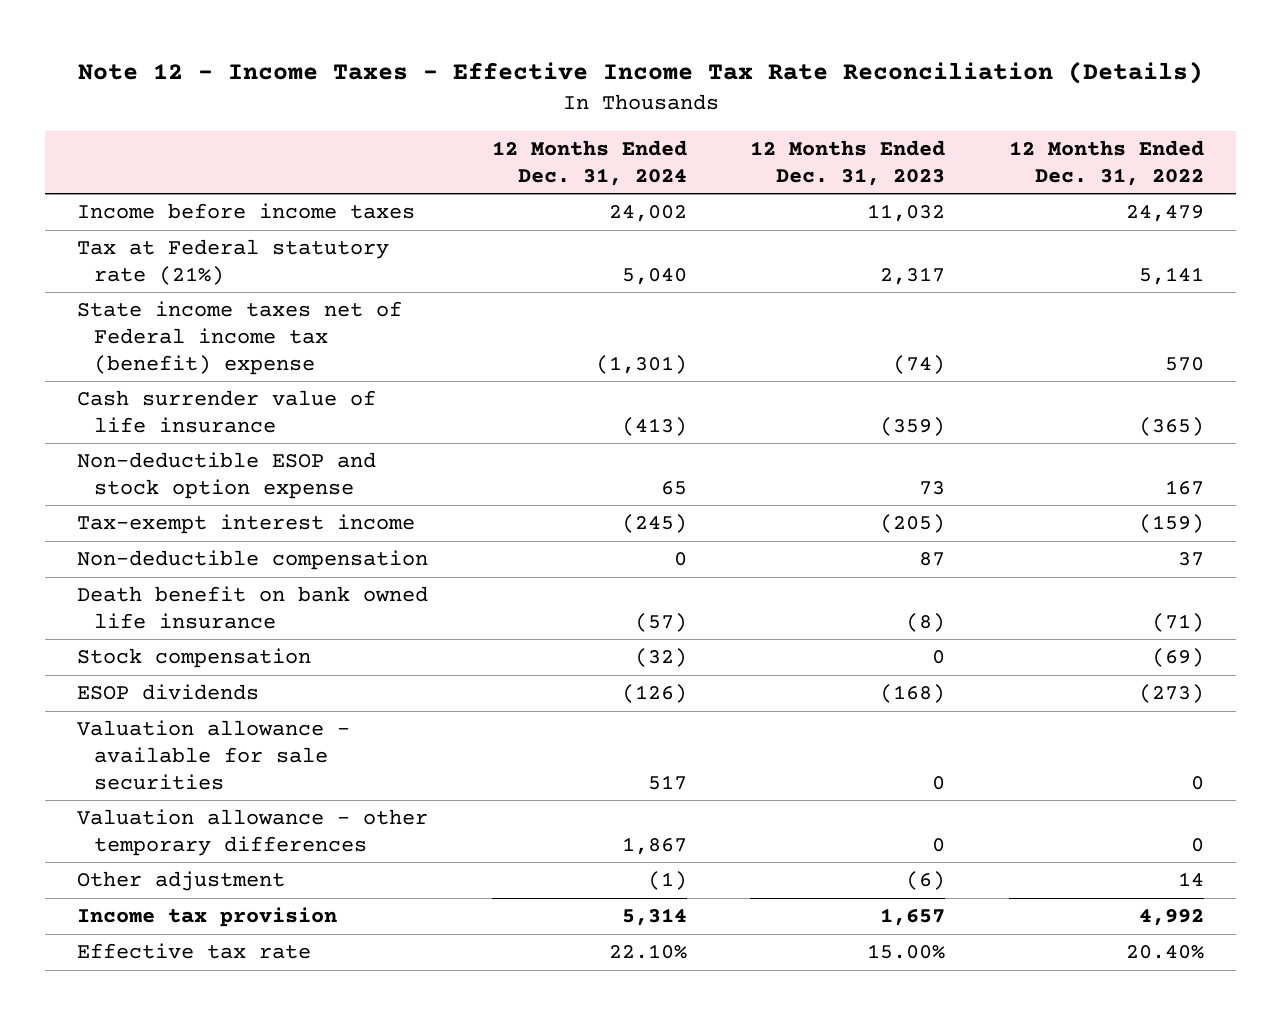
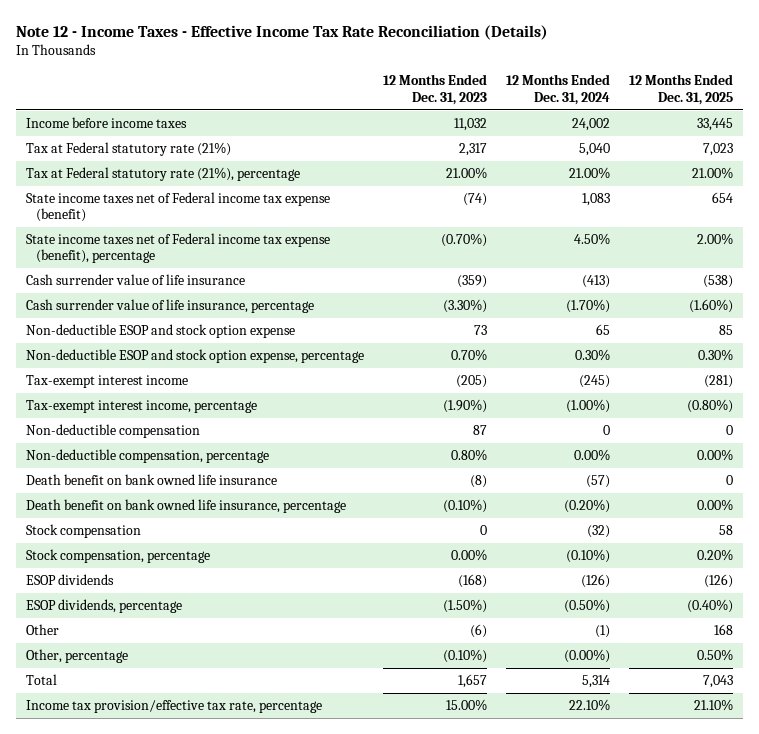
- | 12 Months Ended Dec. 31, 2024 | 12 Months Ended Dec. 31, 2023 | 12 Months Ended Dec. 31, 2022
+ | 12 Months Ended Dec. 31, 2023 | 12 Months Ended Dec. 31, 2024 | 12 Months Ended Dec. 31, 2025
- State income taxes net of Federal income tax (benefit) expense | (1,301) | (74) | 570
+ Tax at Federal statutory rate (21%), percentage | 21.00% | 21.00% | 21.00%
+ State income taxes net of Federal income tax expense (benefit) | (74) | 1,083 | 654
+ State income taxes net of Federal income tax expense (benefit), percentage | (0.70%) | 4.50% | 2.00%
+ Cash surrender value of life insurance, percentage | (3.30%) | (1.70%) | (1.60%)
+ Non-deductible ESOP and stock option expense, percentage | 0.70% | 0.30% | 0.30%
+ Tax-exempt interest income, percentage | (1.90%) | (1.00%) | (0.80%)
+ Non-deductible compensation, percentage | 0.80% | 0.00% | 0.00%
+ Death benefit on bank owned life insurance, percentage | (0.10%) | (0.20%) | 0.00%
+ Stock compensation, percentage | 0.00% | (0.10%) | 0.20%
- Valuation allowance - available for sale securities | 517 | 0 | 0
- Valuation allowance - other temporary differences | 1,867 | 0 | 0
- Other adjustment | (1) | (6) | 14
- Income tax provision | 5,314 | 1,657 | 4,992
- Effective tax rate | 22.10% | 15.00% | 20.40%
+ ESOP dividends, percentage | (1.50%) | (0.50%) | (0.40%)
+ Other | (6) | (1) | 168
+ Other, percentage | (0.10%) | (0.00%) | 0.50%
+ Total | 1,657 | 5,314 | 7,043
+ Income tax provision/effective tax rate, percentage | 15.00% | 22.10% | 21.10%

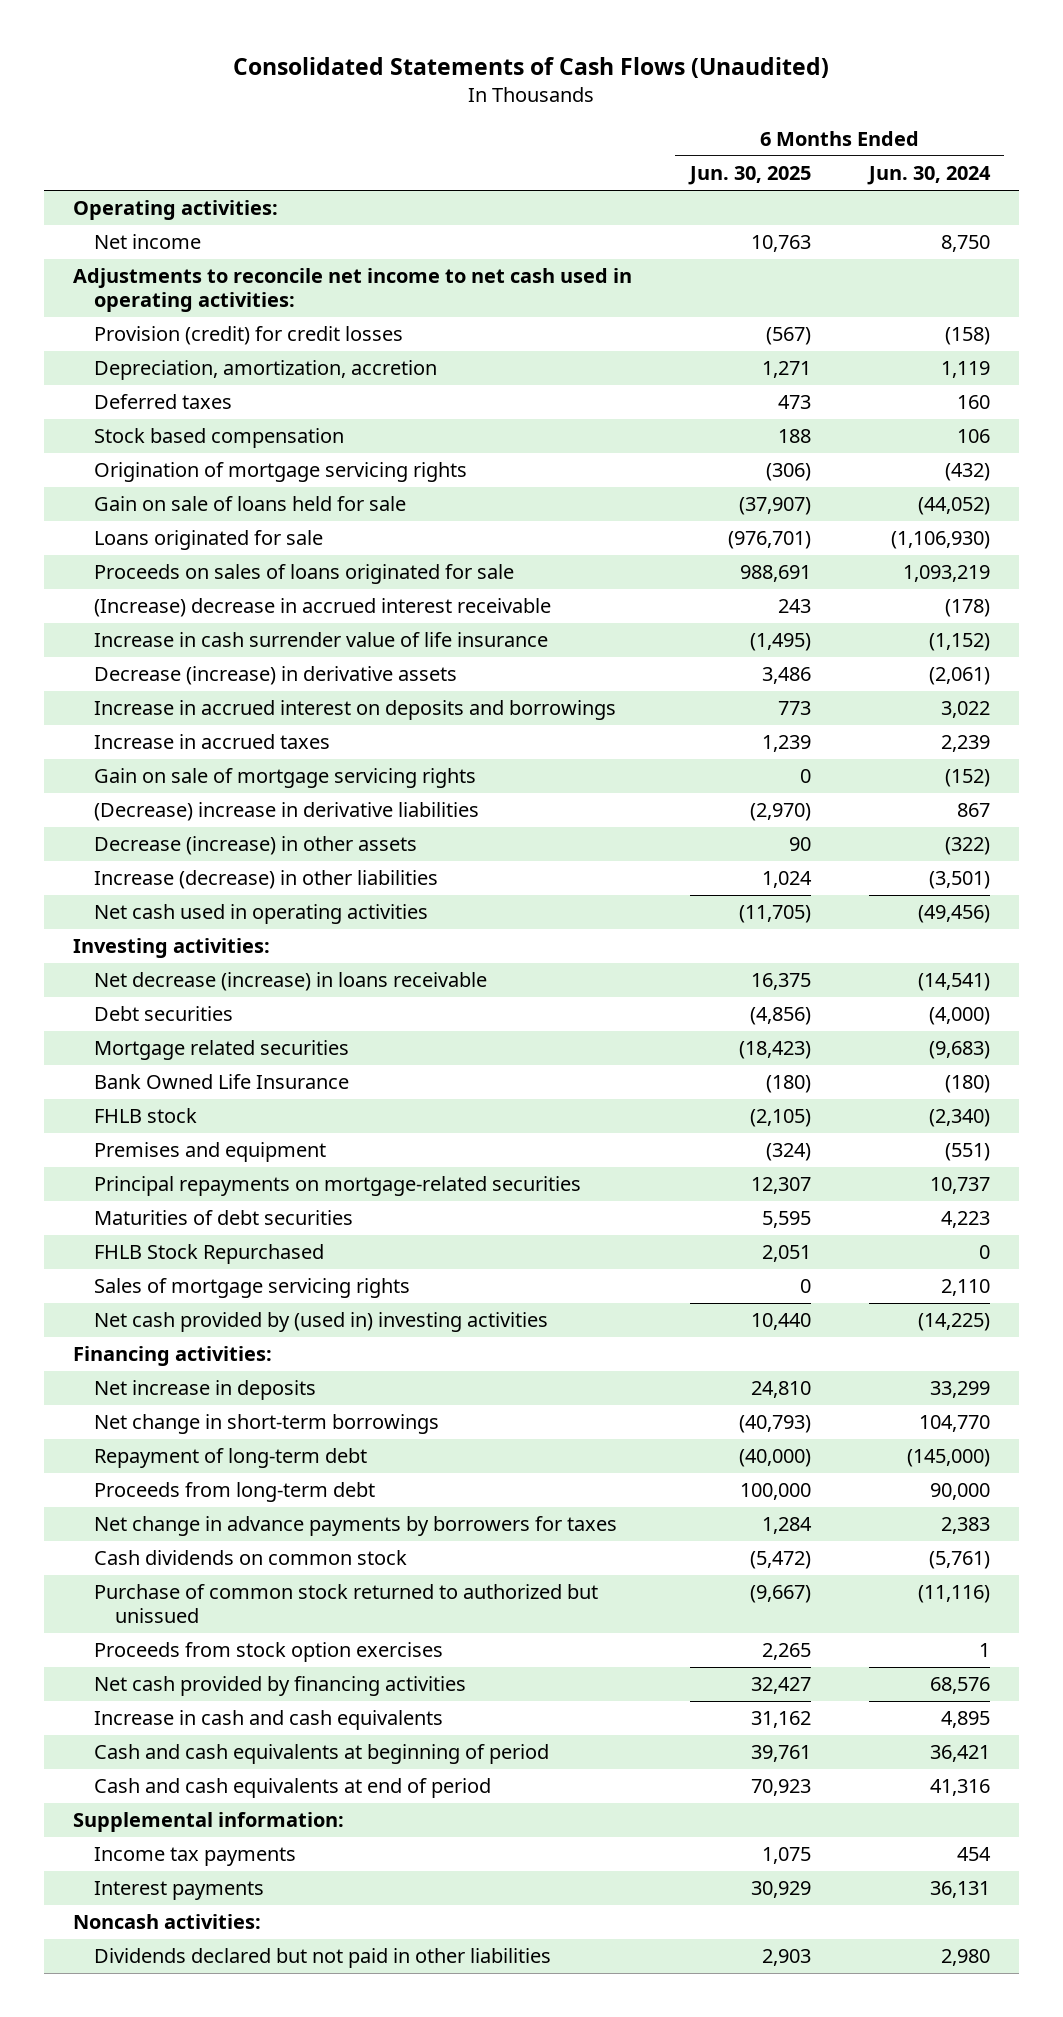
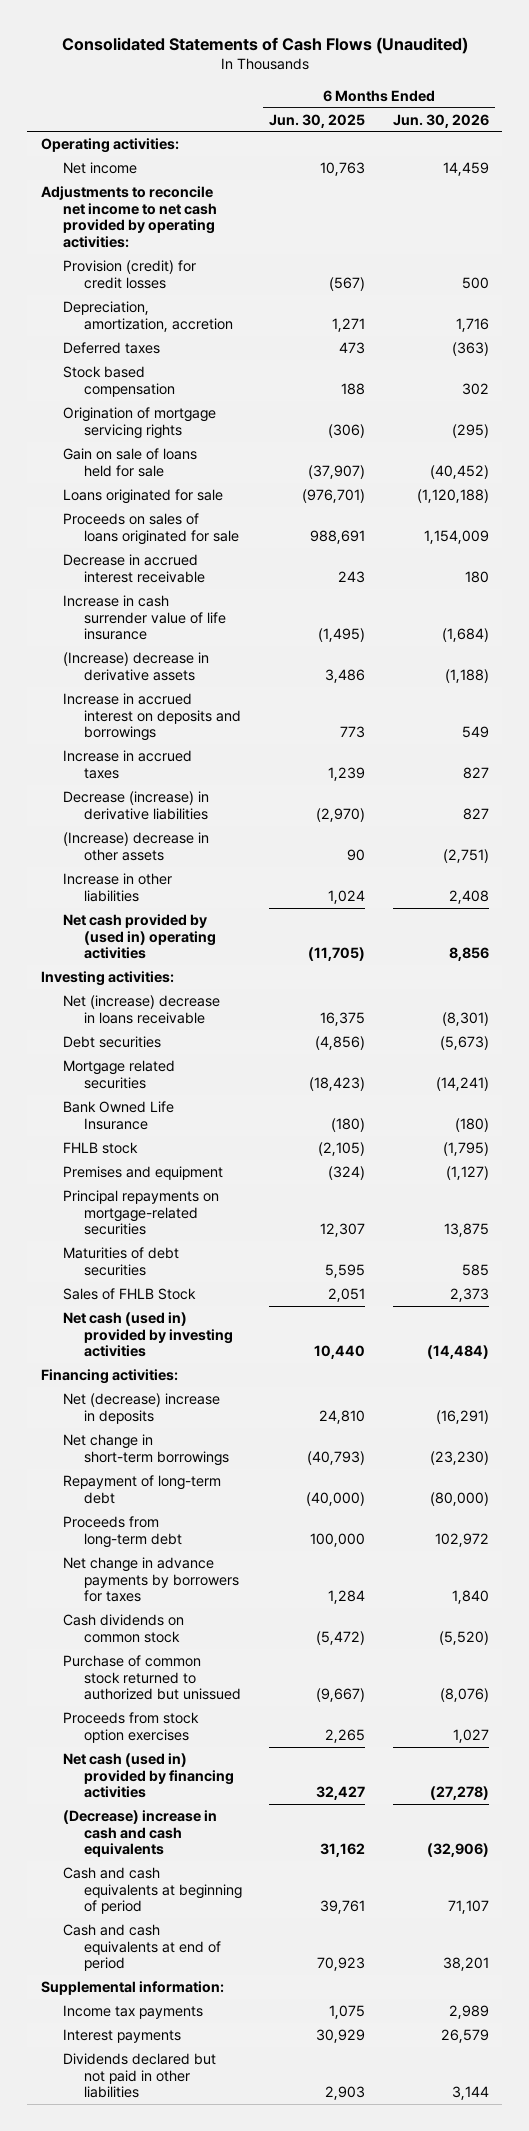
- | 6 Months Ended Jun. 30, 2025 | 6 Months Ended Jun. 30, 2024
+ | 6 Months Ended Jun. 30, 2025 | 6 Months Ended Jun. 30, 2026
- Adjustments to reconcile net income to net cash used in operating activities:
+ Adjustments to reconcile net income to net cash provided by operating activities:
- (Increase) decrease in accrued interest receivable | 243 | (178)
+ Decrease in accrued interest receivable | 243 | 180
- Decrease (increase) in derivative assets | 3,486 | (2,061)
+ (Increase) decrease in derivative assets | 3,486 | (1,188)
- Gain on sale of mortgage servicing rights | 0 | (152)
- (Decrease) increase in derivative liabilities | (2,970) | 867
- Decrease (increase) in other assets | 90 | (322)
- Increase (decrease) in other liabilities | 1,024 | (3,501)
- Net cash used in operating activities | (11,705) | (49,456)
+ Decrease (increase) in derivative liabilities | (2,970) | 827
+ (Increase) decrease in other assets | 90 | (2,751)
+ Increase in other liabilities | 1,024 | 2,408
+ Net cash provided by (used in) operating activities | (11,705) | 8,856
- Net decrease (increase) in loans receivable | 16,375 | (14,541)
+ Net (increase) decrease in loans receivable | 16,375 | (8,301)
- FHLB Stock Repurchased | 2,051 | 0
- Sales of mortgage servicing rights | 0 | 2,110
- Net cash provided by (used in) investing activities | 10,440 | (14,225)
+ Sales of FHLB Stock | 2,051 | 2,373
+ Net cash (used in) provided by investing activities | 10,440 | (14,484)
- Net increase in deposits | 24,810 | 33,299
+ Net (decrease) increase in deposits | 24,810 | (16,291)
- Net cash provided by financing activities | 32,427 | 68,576
- Increase in cash and cash equivalents | 31,162 | 4,895
+ Net cash (used in) provided by financing activities | 32,427 | (27,278)
+ (Decrease) increase in cash and cash equivalents | 31,162 | (32,906)
- Noncash activities:

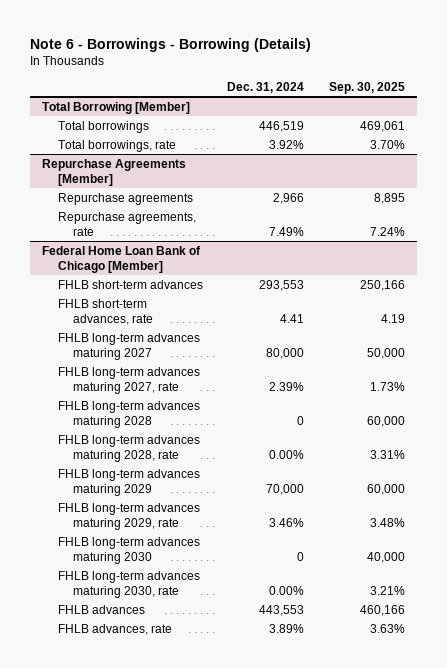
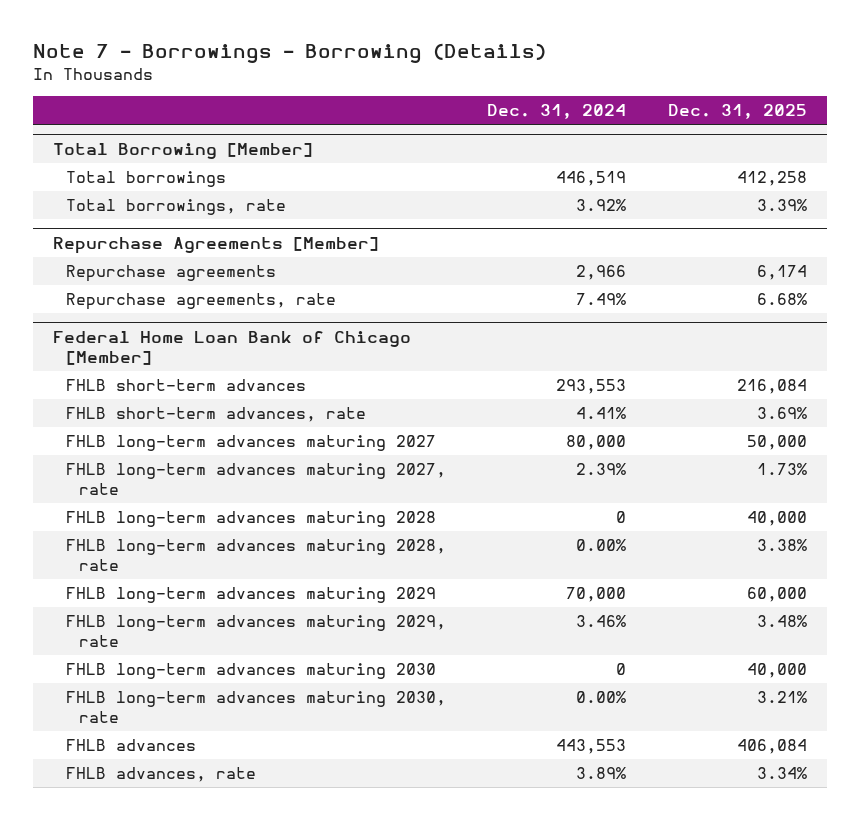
- Note 6 - Borrowings - Borrowing (Details)
+ Note 7 - Borrowings - Borrowing (Details)
- | Dec. 31, 2024 | Sep. 30, 2025
+ | Dec. 31, 2024 | Dec. 31, 2025
@ Federal Home Loan Bank of Chicago [Member]
- FHLB short-term advances, rate | 4.41 | 4.19
+ FHLB short-term advances, rate | 4.41% | 3.69%

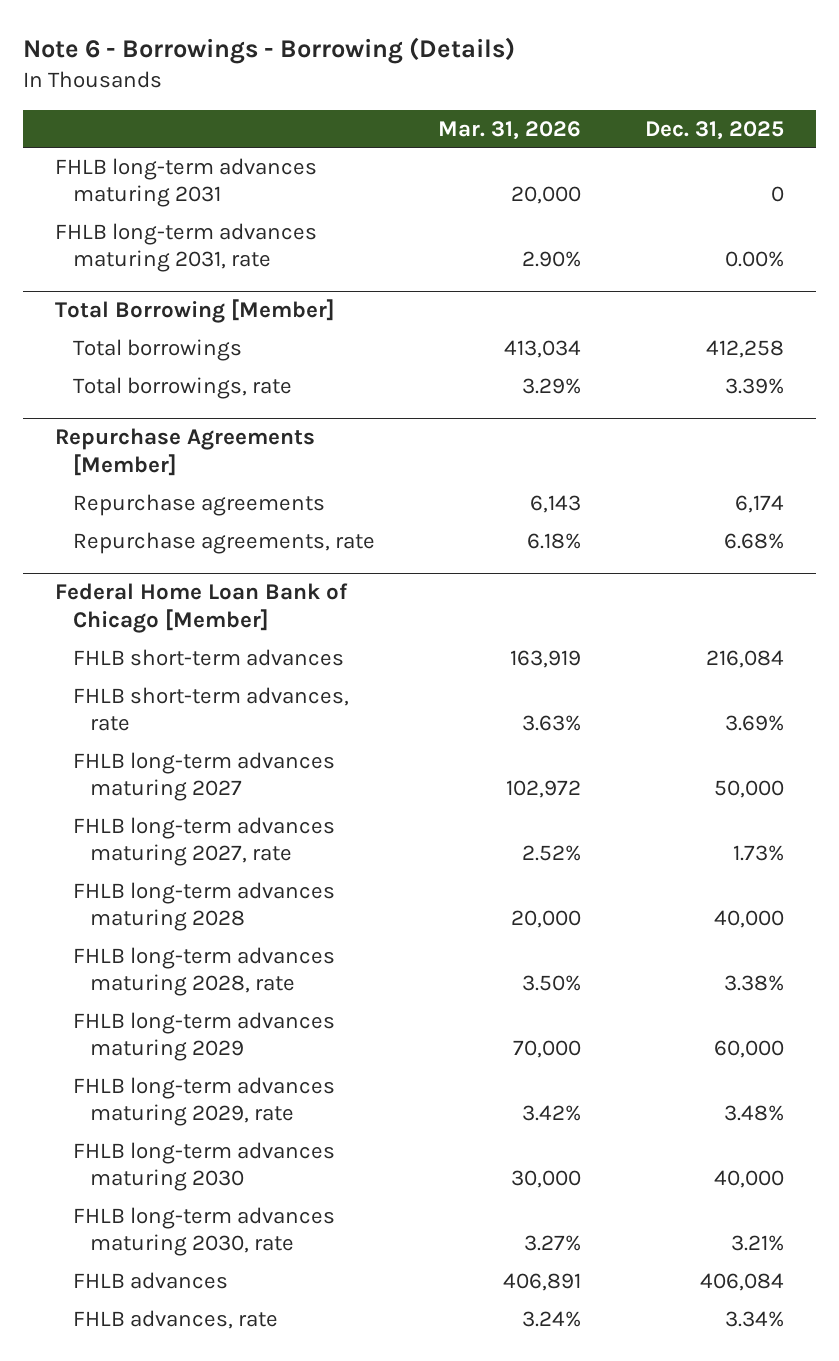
- Note 7 - Borrowings - Borrowing (Details)
+ Note 6 - Borrowings - Borrowing (Details)
- | Dec. 31, 2024 | Dec. 31, 2025
+ | Mar. 31, 2026 | Dec. 31, 2025
+ FHLB long-term advances maturing 2031 | 20,000 | 0
+ FHLB long-term advances maturing 2031, rate | 2.90% | 0.00%

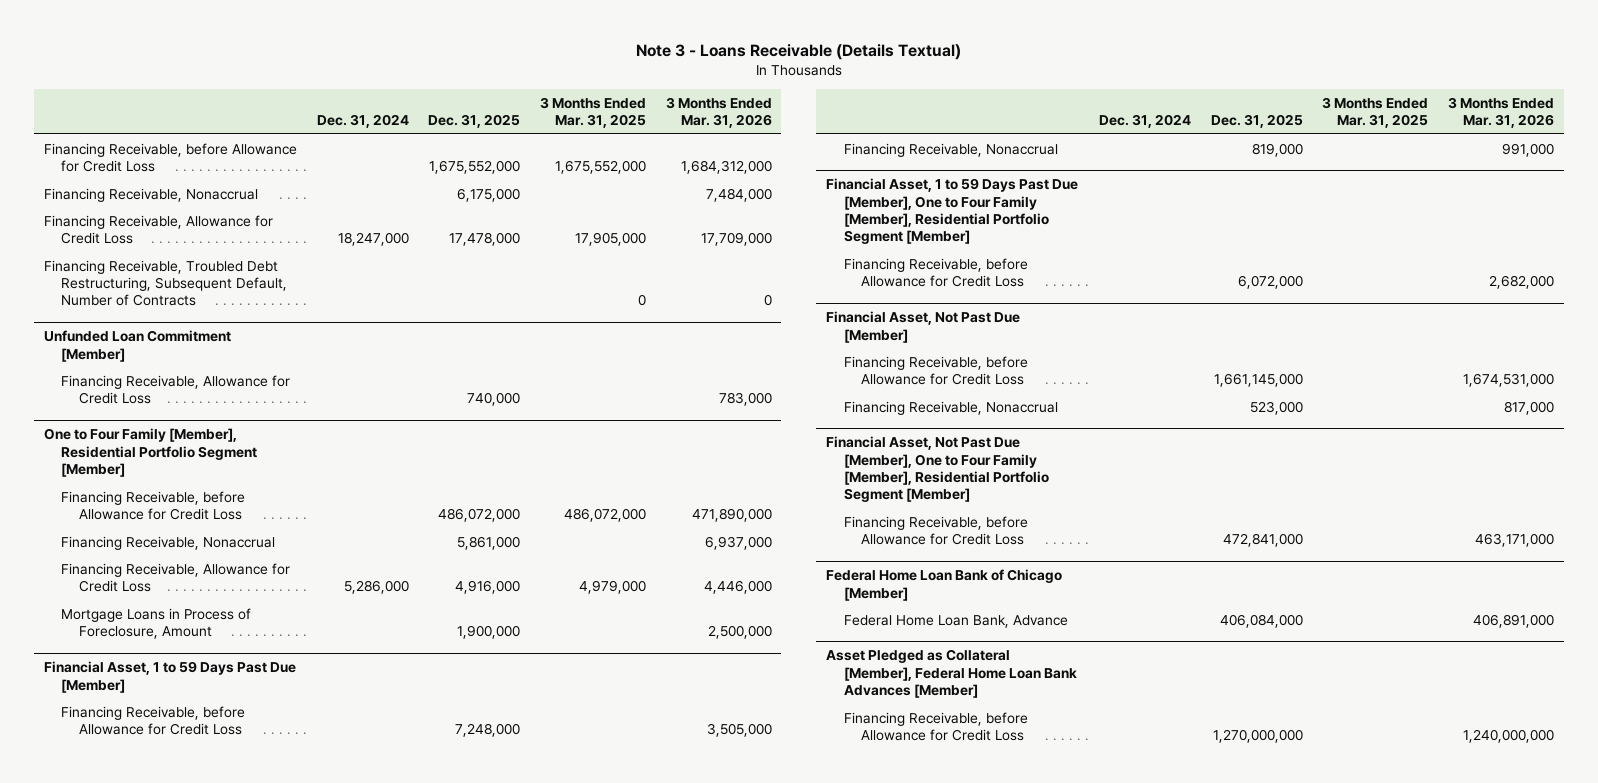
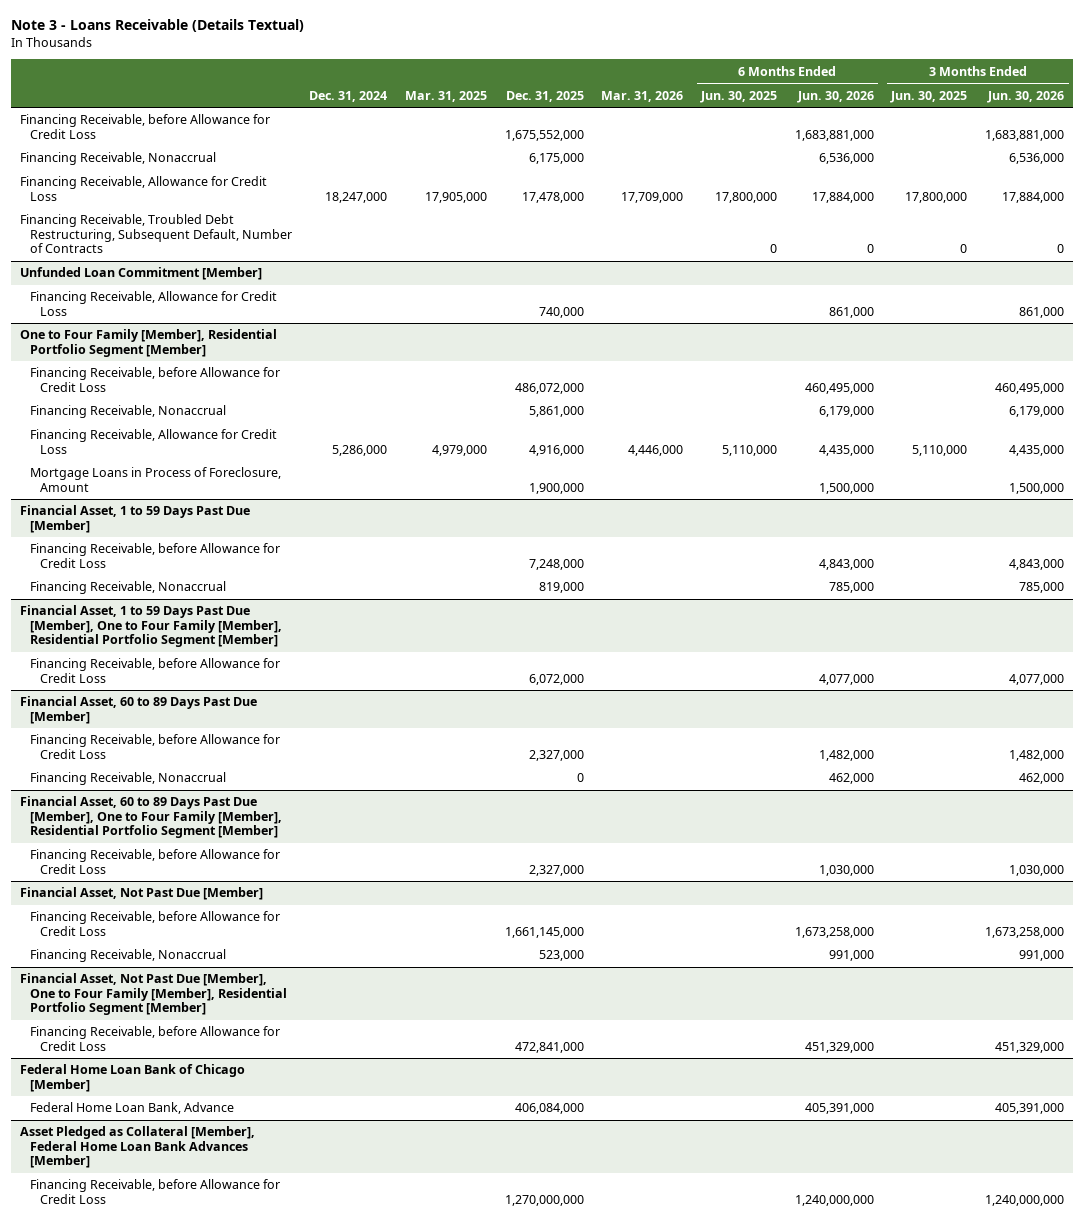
- | Dec. 31, 2024 | Dec. 31, 2025 | 3 Months Ended Mar. 31, 2025 | 3 Months Ended Mar. 31, 2026
+ | Dec. 31, 2024 | Mar. 31, 2025 | Dec. 31, 2025 | Mar. 31, 2026 | 6 Months Ended Jun. 30, 2025 | 6 Months Ended Jun. 30, 2026 | 3 Months Ended Jun. 30, 2025 | 3 Months Ended Jun. 30, 2026
+ Financial Asset, 60 to 89 Days Past Due [Member]
+ Financing Receivable, before Allowance for Credit Loss | | | 2,327,000 | | | 1,482,000 | | 1,482,000
+ Financing Receivable, Nonaccrual | | | 0 | | | 462,000 | | 462,000
+ Financial Asset, 60 to 89 Days Past Due [Member], One to Four Family [Member], Residential Portfolio Segment [Member]
+ Financing Receivable, before Allowance for Credit Loss | | | 2,327,000 | | | 1,030,000 | | 1,030,000

